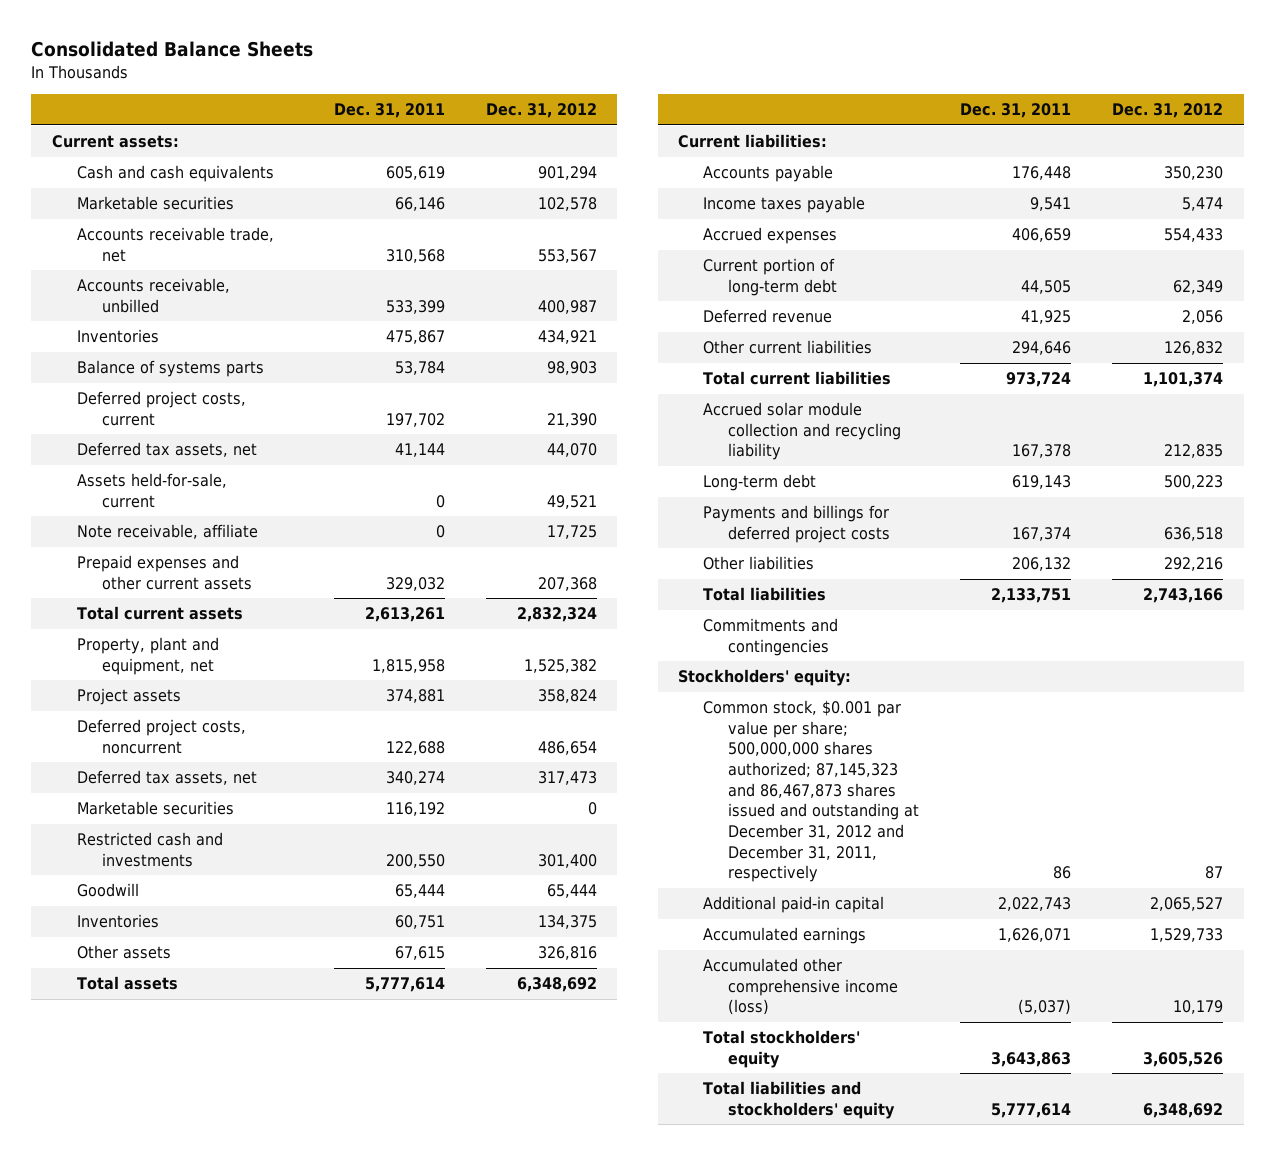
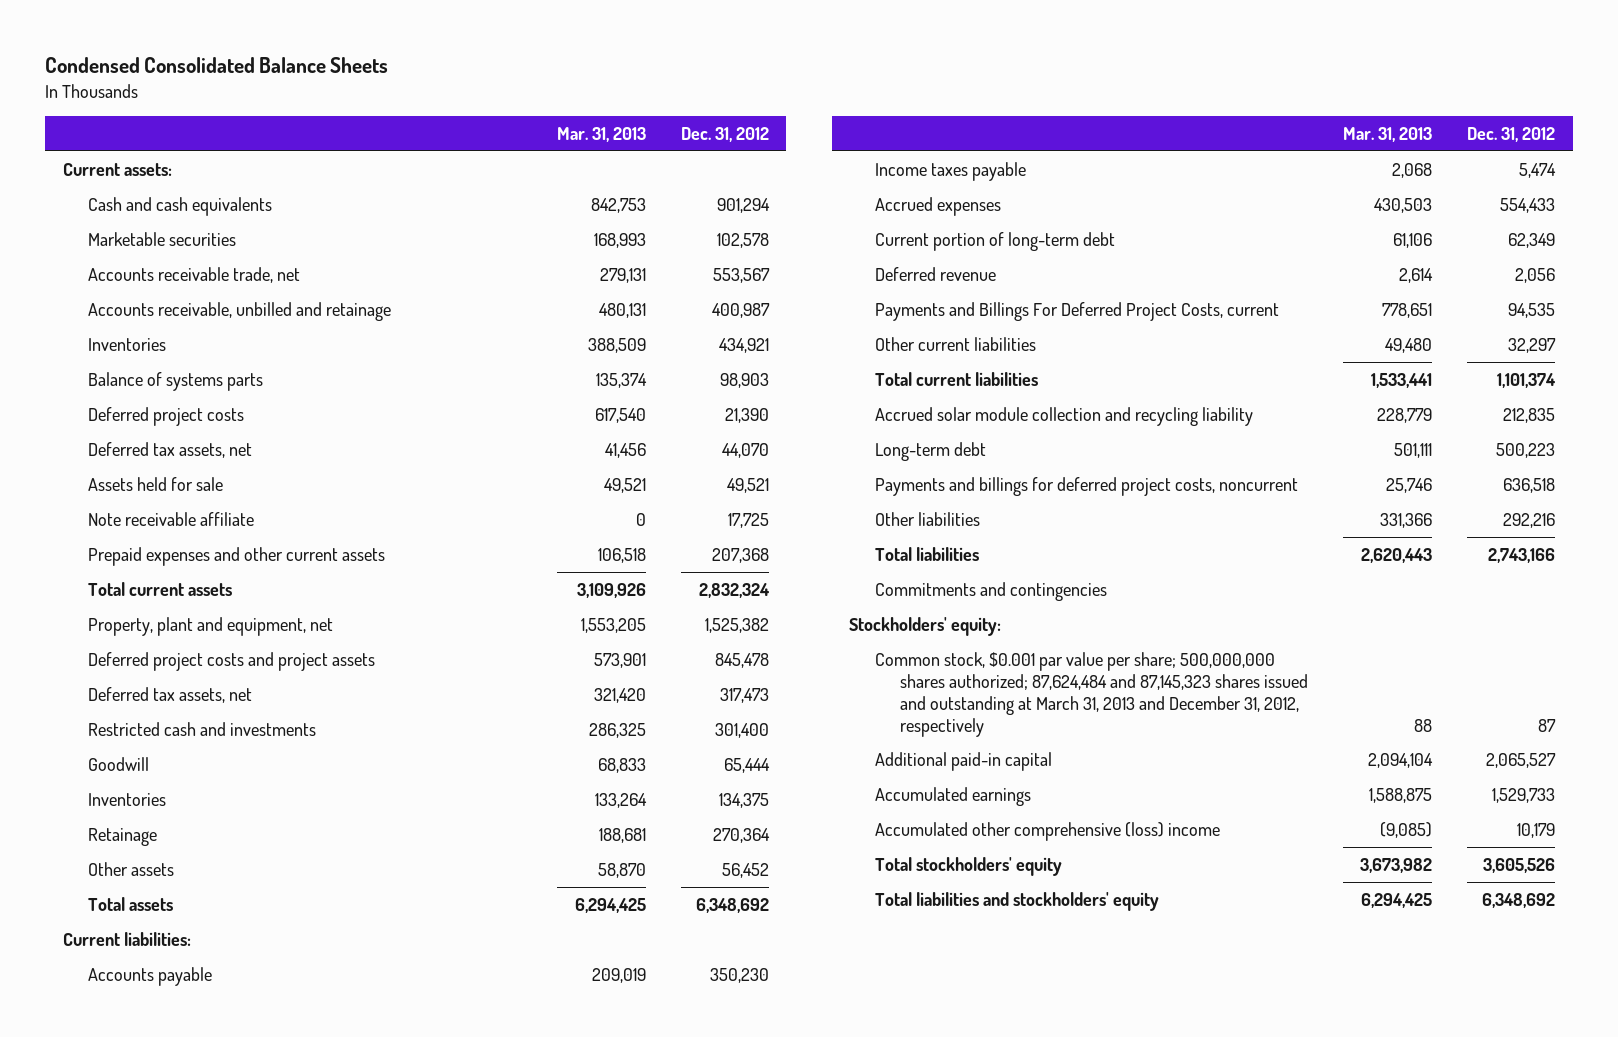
- Consolidated Balance Sheets
+ Condensed Consolidated Balance Sheets
- | Dec. 31, 2011 | Dec. 31, 2012
+ | Mar. 31, 2013 | Dec. 31, 2012
- Accounts receivable, unbilled | 533,399 | 400,987
+ Accounts receivable, unbilled and retainage | 480,131 | 400,987
- Deferred project costs, current | 197,702 | 21,390
+ Deferred project costs | 617,540 | 21,390
- Assets held-for-sale, current | 0 | 49,521
- Note receivable, affiliate | 0 | 17,725
+ Assets held for sale | 49,521 | 49,521
+ Note receivable affiliate | 0 | 17,725
- Project assets | 374,881 | 358,824
- Deferred project costs, noncurrent | 122,688 | 486,654
+ Deferred project costs and project assets | 573,901 | 845,478
- Marketable securities | 116,192 | 0
- Other assets | 67,615 | 326,816
+ Retainage | 188,681 | 270,364
+ Other assets | 58,870 | 56,452
- Other current liabilities | 294,646 | 126,832
+ Payments and Billings For Deferred Project Costs, current | 778,651 | 94,535
+ Other current liabilities | 49,480 | 32,297
- Payments and billings for deferred project costs | 167,374 | 636,518
+ Payments and billings for deferred project costs, noncurrent | 25,746 | 636,518
- Common stock, $0.001 par value per share; 500,000,000 shares authorized; 87,145,323 and 86,467,873 shares issued and outstanding at December 31, 2012 and December 31, 2011, respectively | 86 | 87
+ Common stock, $0.001 par value per share; 500,000,000 shares authorized; 87,624,484 and 87,145,323 shares issued and outstanding at March 31, 2013 and December 31, 2012, respectively | 88 | 87
- Accumulated other comprehensive income (loss) | (5,037) | 10,179
+ Accumulated other comprehensive (loss) income | (9,085) | 10,179

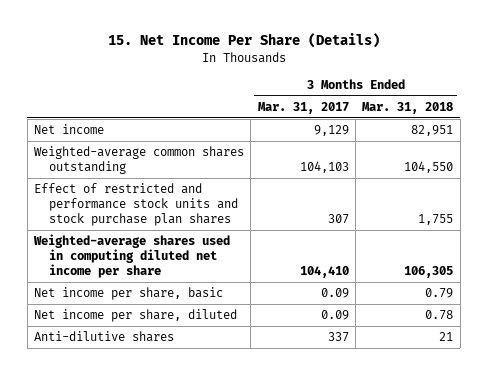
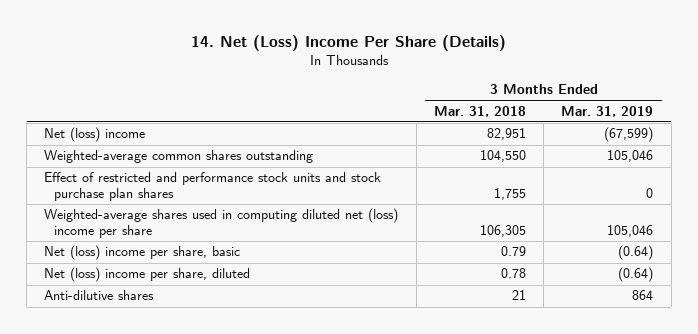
- 15. Net Income Per Share (Details)
+ 14. Net (Loss) Income Per Share (Details)
- | 3 Months Ended Mar. 31, 2017 | 3 Months Ended Mar. 31, 2018
+ | 3 Months Ended Mar. 31, 2018 | 3 Months Ended Mar. 31, 2019
- Net income | 9,129 | 82,951
+ Net (loss) income | 82,951 | (67,599)
- Weighted-average shares used in computing diluted net income per share | 104,410 | 106,305
- Net income per share, basic | 0.09 | 0.79
- Net income per share, diluted | 0.09 | 0.78
+ Weighted-average shares used in computing diluted net (loss) income per share | 106,305 | 105,046
+ Net (loss) income per share, basic | 0.79 | (0.64)
+ Net (loss) income per share, diluted | 0.78 | (0.64)

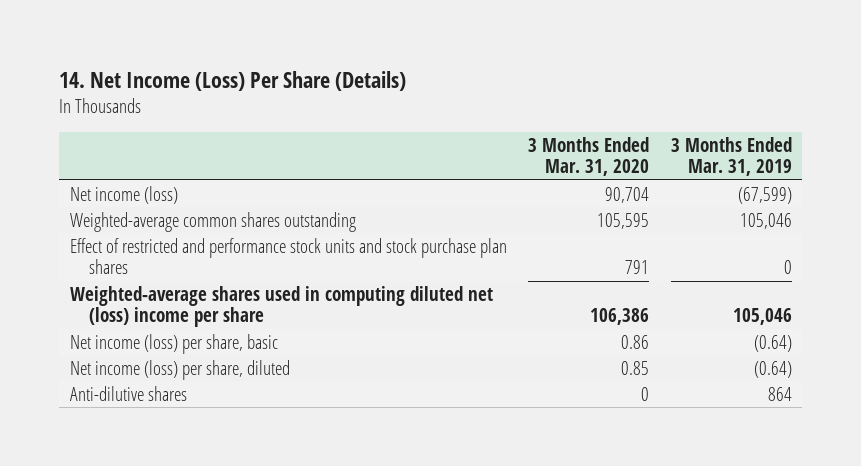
- 14. Net (Loss) Income Per Share (Details)
+ 14. Net Income (Loss) Per Share (Details)
- | 3 Months Ended Mar. 31, 2018 | 3 Months Ended Mar. 31, 2019
+ | 3 Months Ended Mar. 31, 2020 | 3 Months Ended Mar. 31, 2019
- Net (loss) income | 82,951 | (67,599)
+ Net income (loss) | 90,704 | (67,599)
- Net (loss) income per share, basic | 0.79 | (0.64)
- Net (loss) income per share, diluted | 0.78 | (0.64)
+ Net income (loss) per share, basic | 0.86 | (0.64)
+ Net income (loss) per share, diluted | 0.85 | (0.64)

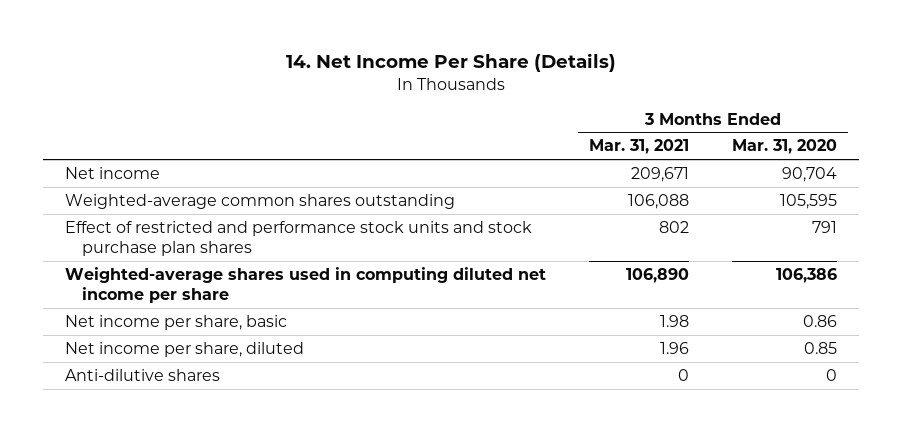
- 14. Net Income (Loss) Per Share (Details)
+ 14. Net Income Per Share (Details)
- | 3 Months Ended Mar. 31, 2020 | 3 Months Ended Mar. 31, 2019
+ | 3 Months Ended Mar. 31, 2021 | 3 Months Ended Mar. 31, 2020
- Net income (loss) | 90,704 | (67,599)
+ Net income | 209,671 | 90,704
- Weighted-average shares used in computing diluted net (loss) income per share | 106,386 | 105,046
- Net income (loss) per share, basic | 0.86 | (0.64)
- Net income (loss) per share, diluted | 0.85 | (0.64)
+ Weighted-average shares used in computing diluted net income per share | 106,890 | 106,386
+ Net income per share, basic | 1.98 | 0.86
+ Net income per share, diluted | 1.96 | 0.85

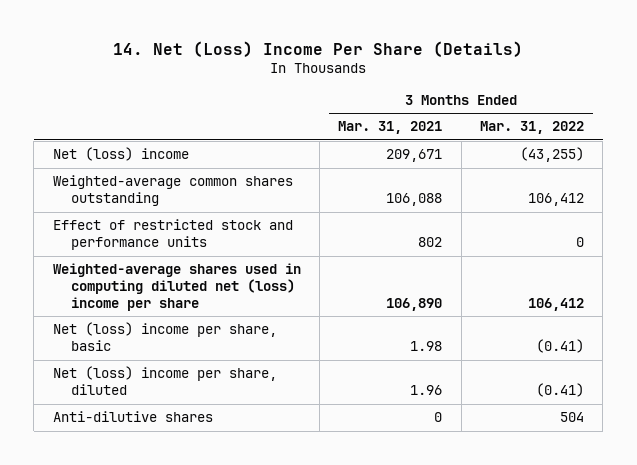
- 14. Net Income Per Share (Details)
+ 14. Net (Loss) Income Per Share (Details)
- | 3 Months Ended Mar. 31, 2021 | 3 Months Ended Mar. 31, 2020
+ | 3 Months Ended Mar. 31, 2021 | 3 Months Ended Mar. 31, 2022
- Net income | 209,671 | 90,704
+ Net (loss) income | 209,671 | (43,255)
- Effect of restricted and performance stock units and stock purchase plan shares | 802 | 791
- Weighted-average shares used in computing diluted net income per share | 106,890 | 106,386
- Net income per share, basic | 1.98 | 0.86
- Net income per share, diluted | 1.96 | 0.85
+ Effect of restricted stock and performance units | 802 | 0
+ Weighted-average shares used in computing diluted net (loss) income per share | 106,890 | 106,412
+ Net (loss) income per share, basic | 1.98 | (0.41)
+ Net (loss) income per share, diluted | 1.96 | (0.41)

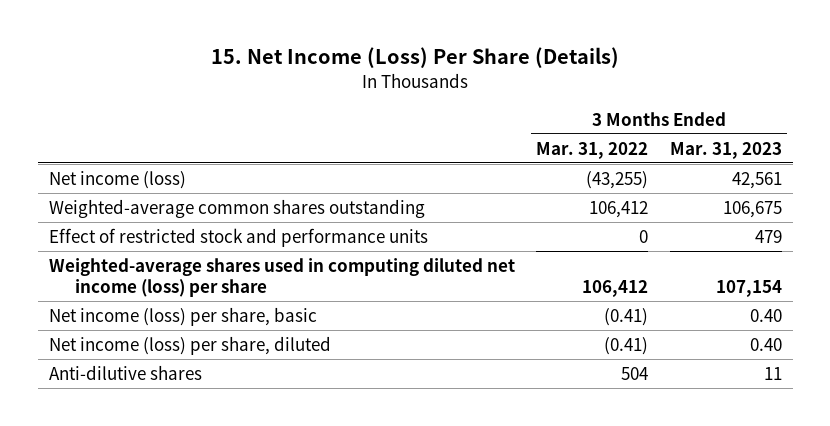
- 14. Net (Loss) Income Per Share (Details)
+ 15. Net Income (Loss) Per Share (Details)
- | 3 Months Ended Mar. 31, 2021 | 3 Months Ended Mar. 31, 2022
+ | 3 Months Ended Mar. 31, 2022 | 3 Months Ended Mar. 31, 2023
- Net (loss) income | 209,671 | (43,255)
+ Net income (loss) | (43,255) | 42,561
- Weighted-average shares used in computing diluted net (loss) income per share | 106,890 | 106,412
- Net (loss) income per share, basic | 1.98 | (0.41)
- Net (loss) income per share, diluted | 1.96 | (0.41)
+ Weighted-average shares used in computing diluted net income (loss) per share | 106,412 | 107,154
+ Net income (loss) per share, basic | (0.41) | 0.40
+ Net income (loss) per share, diluted | (0.41) | 0.40

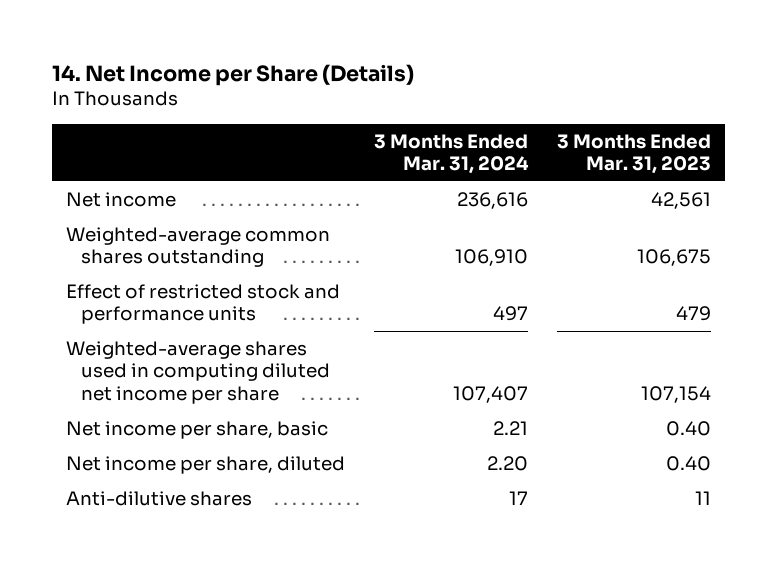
- 15. Net Income (Loss) Per Share (Details)
+ 14. Net Income per Share (Details)
- | 3 Months Ended Mar. 31, 2022 | 3 Months Ended Mar. 31, 2023
+ | 3 Months Ended Mar. 31, 2024 | 3 Months Ended Mar. 31, 2023
- Net income (loss) | (43,255) | 42,561
+ Net income | 236,616 | 42,561
- Weighted-average shares used in computing diluted net income (loss) per share | 106,412 | 107,154
- Net income (loss) per share, basic | (0.41) | 0.40
- Net income (loss) per share, diluted | (0.41) | 0.40
+ Weighted-average shares used in computing diluted net income per share | 107,407 | 107,154
+ Net income per share, basic | 2.21 | 0.40
+ Net income per share, diluted | 2.20 | 0.40

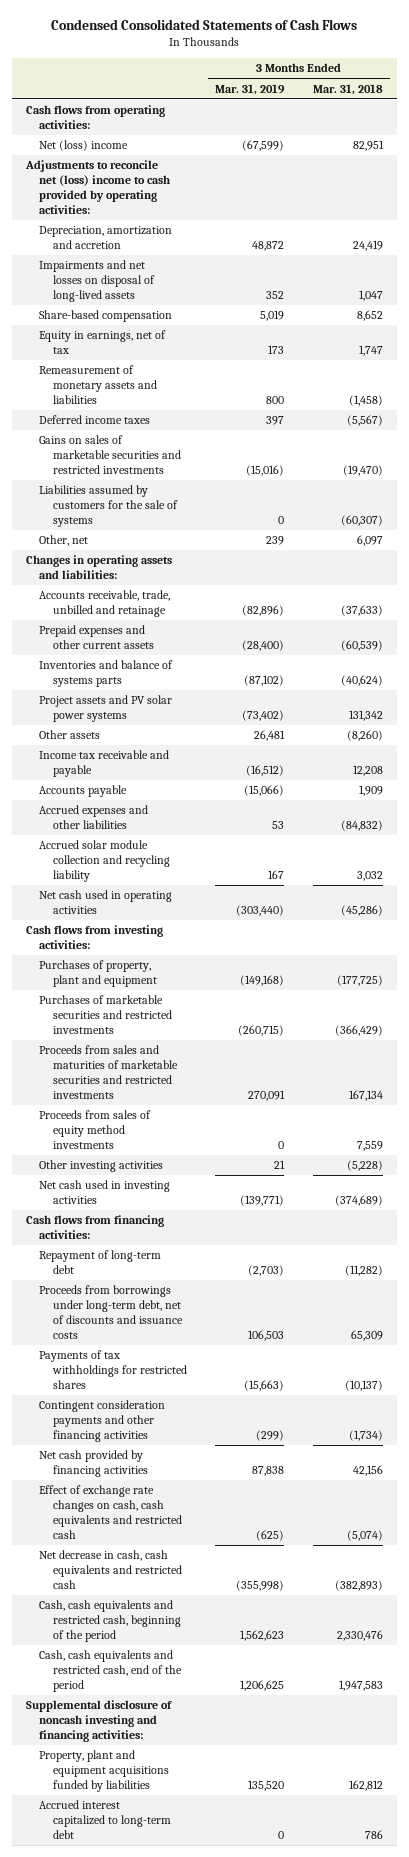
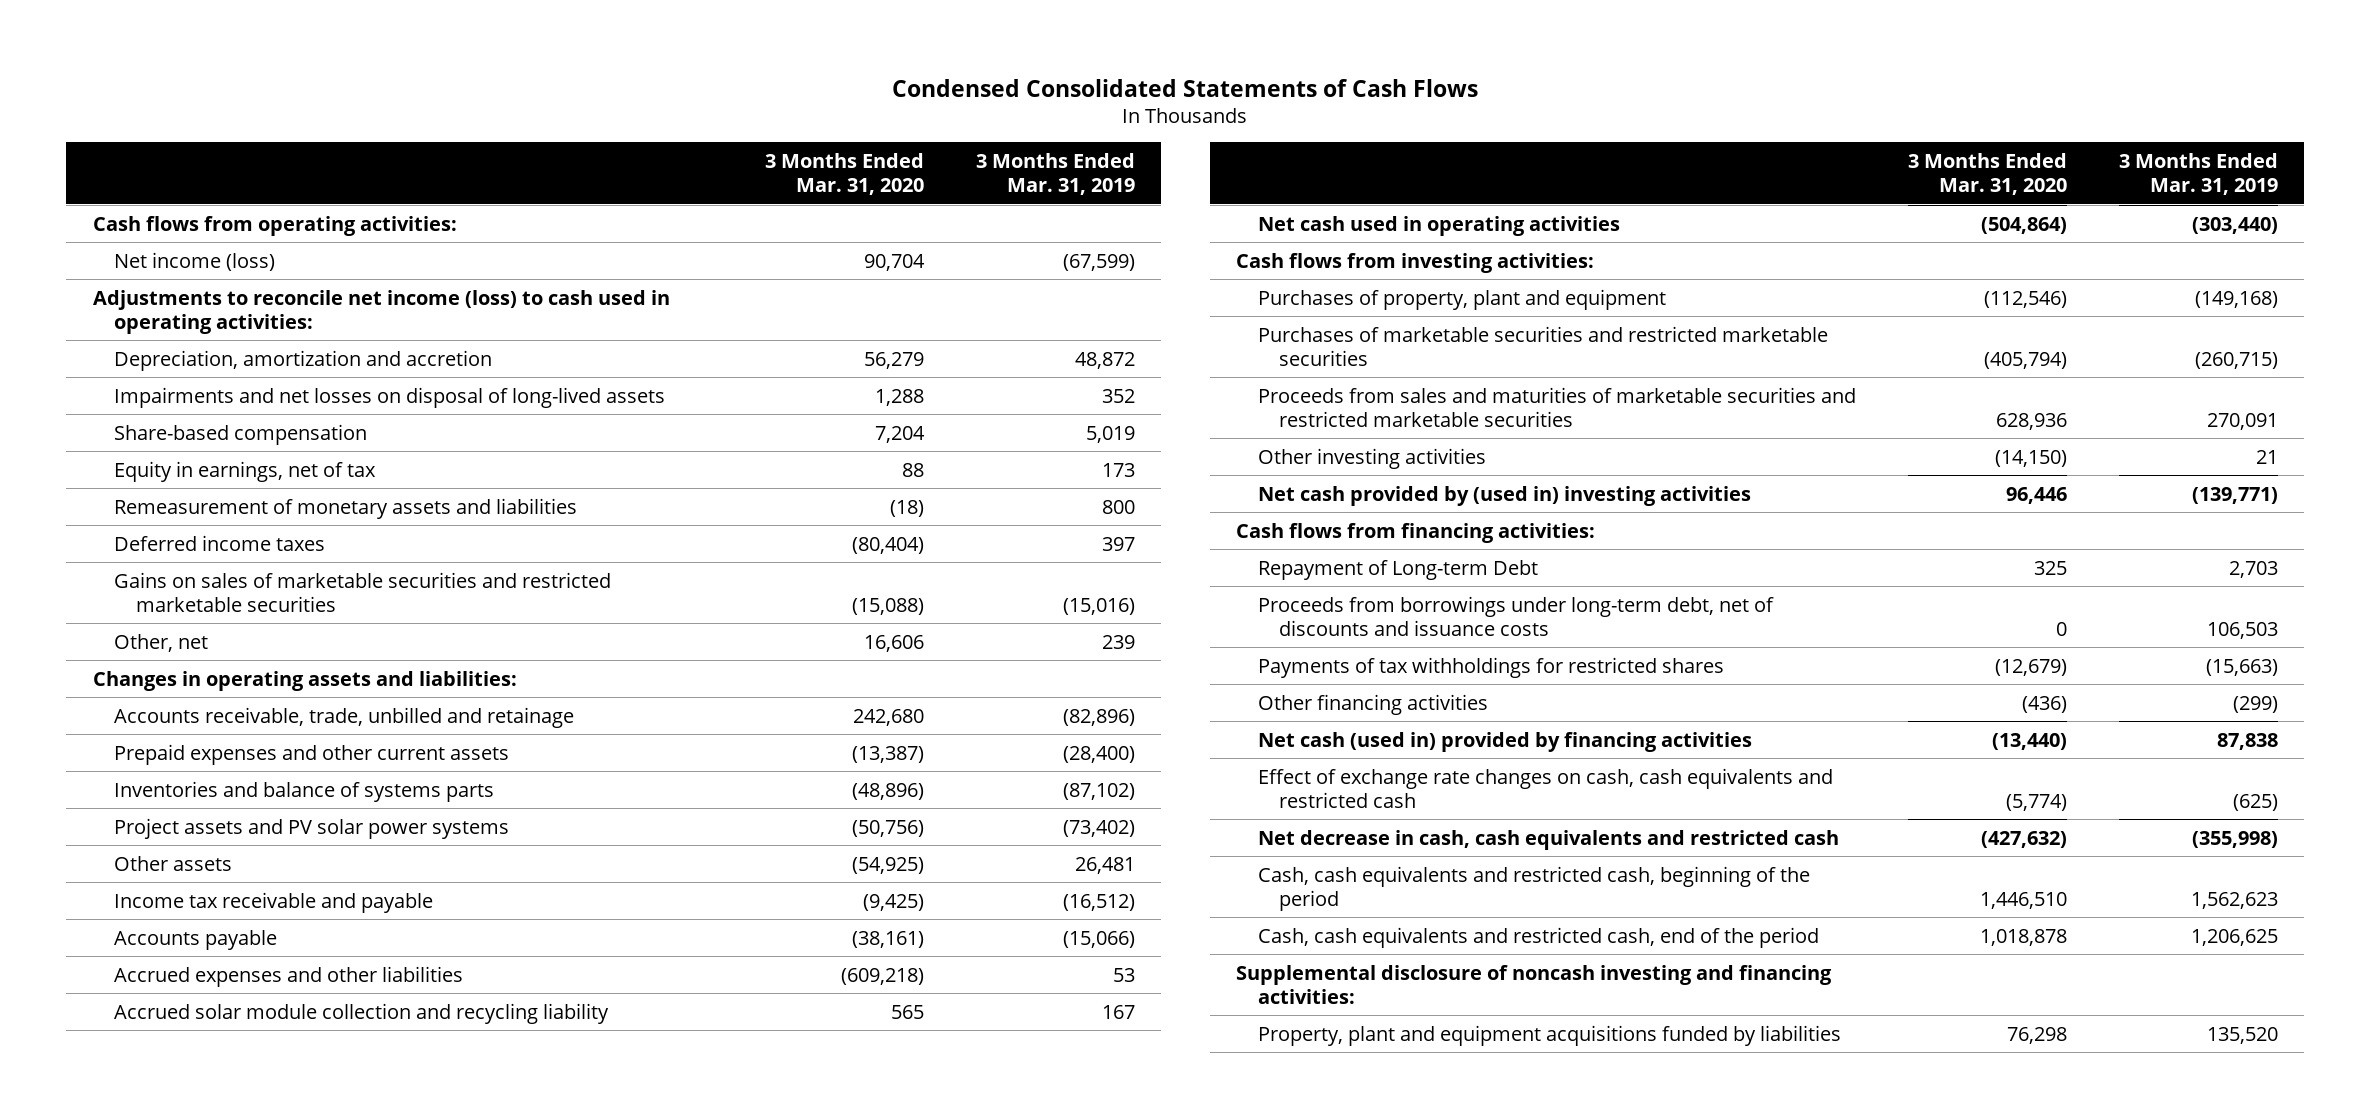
- | 3 Months Ended Mar. 31, 2019 | 3 Months Ended Mar. 31, 2018
+ | 3 Months Ended Mar. 31, 2020 | 3 Months Ended Mar. 31, 2019
- Net (loss) income | (67,599) | 82,951
- Adjustments to reconcile net (loss) income to cash provided by operating activities:
+ Net income (loss) | 90,704 | (67,599)
+ Adjustments to reconcile net income (loss) to cash used in operating activities:
- Gains on sales of marketable securities and restricted investments | (15,016) | (19,470)
- Liabilities assumed by customers for the sale of systems | 0 | (60,307)
+ Gains on sales of marketable securities and restricted marketable securities | (15,088) | (15,016)
- Purchases of marketable securities and restricted investments | (260,715) | (366,429)
- Proceeds from sales and maturities of marketable securities and restricted investments | 270,091 | 167,134
- Proceeds from sales of equity method investments | 0 | 7,559
+ Purchases of marketable securities and restricted marketable securities | (405,794) | (260,715)
+ Proceeds from sales and maturities of marketable securities and restricted marketable securities | 628,936 | 270,091
- Net cash used in investing activities | (139,771) | (374,689)
+ Net cash provided by (used in) investing activities | 96,446 | (139,771)
- Repayment of long-term debt | (2,703) | (11,282)
+ Repayment of Long-term Debt | 325 | 2,703
- Contingent consideration payments and other financing activities | (299) | (1,734)
- Net cash provided by financing activities | 87,838 | 42,156
+ Other financing activities | (436) | (299)
+ Net cash (used in) provided by financing activities | (13,440) | 87,838
- Accrued interest capitalized to long-term debt | 0 | 786

